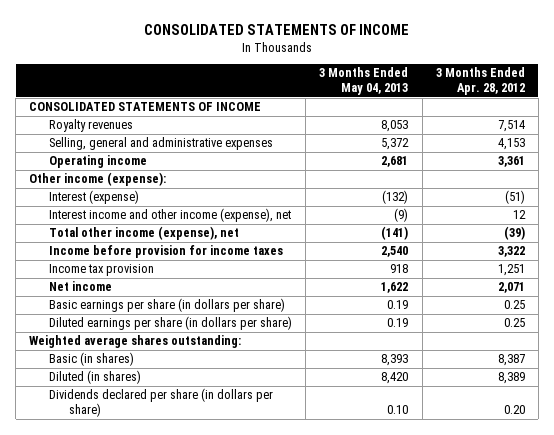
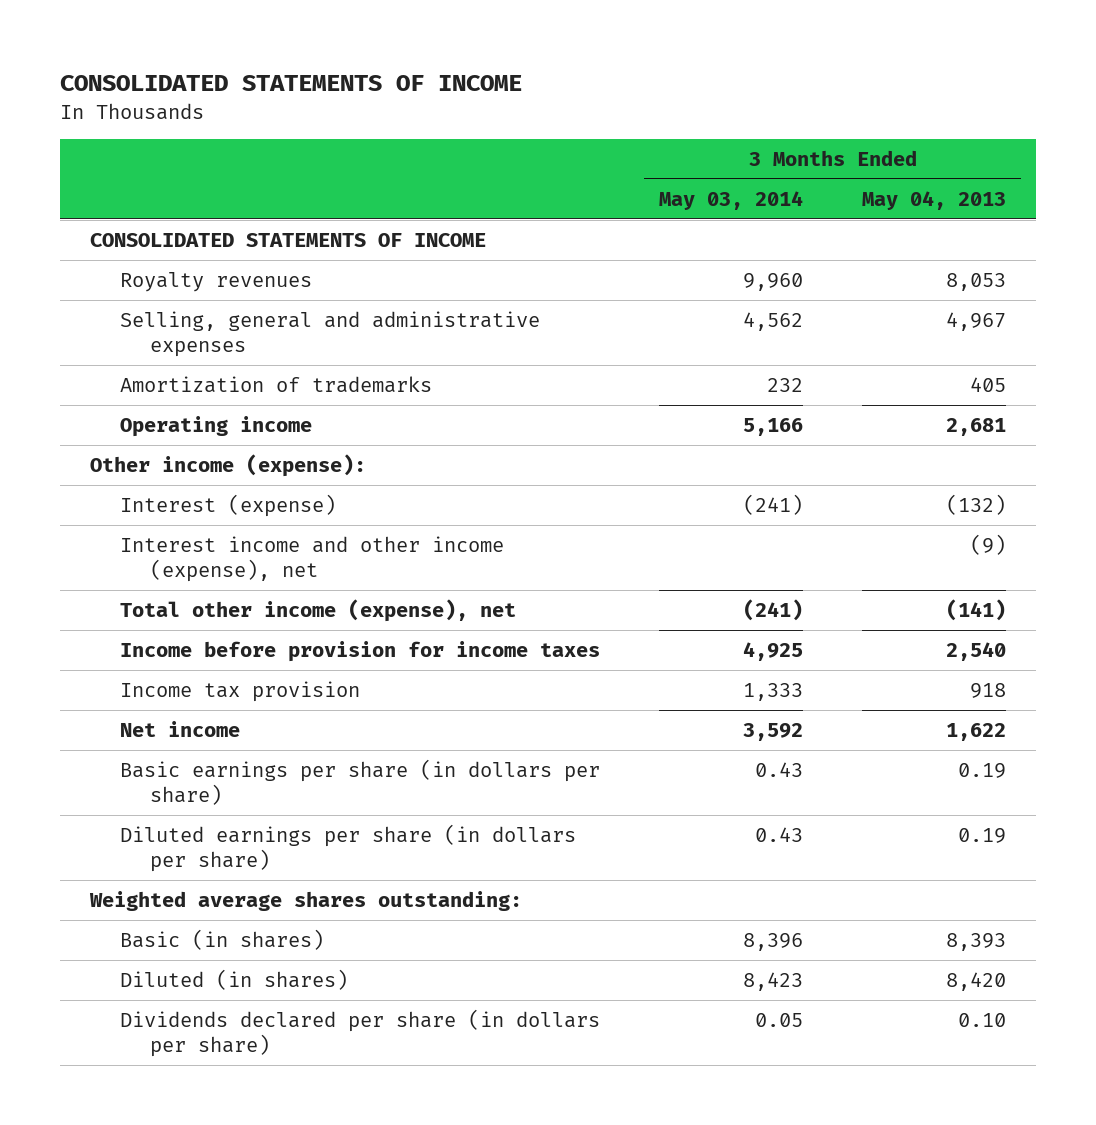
- | 3 Months Ended May 04, 2013 | 3 Months Ended Apr. 28, 2012
+ | 3 Months Ended May 03, 2014 | 3 Months Ended May 04, 2013
- Selling, general and administrative expenses | 5,372 | 4,153
+ Selling, general and administrative expenses | 4,562 | 4,967
+ Amortization of trademarks | 232 | 405

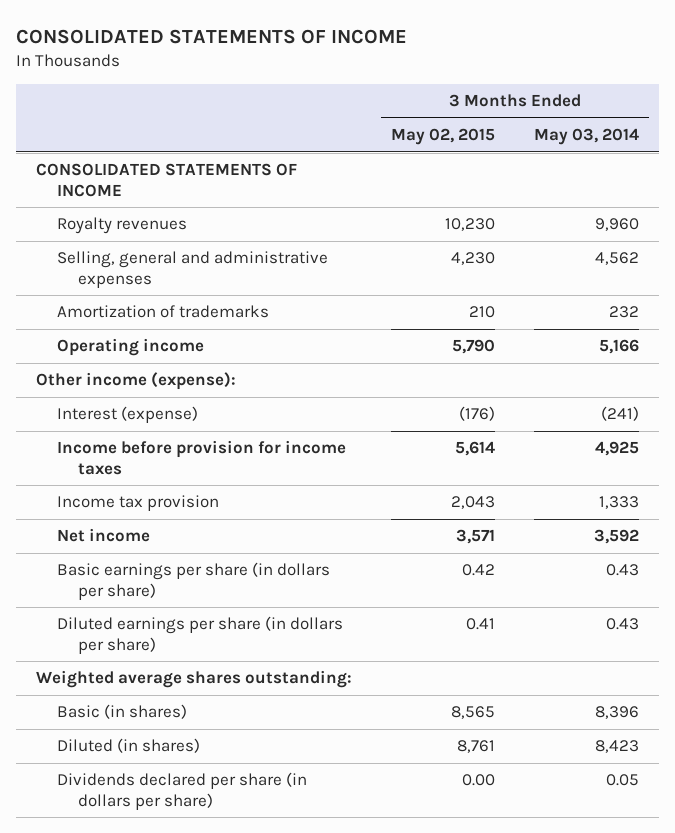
- | 3 Months Ended May 03, 2014 | 3 Months Ended May 04, 2013
+ | 3 Months Ended May 02, 2015 | 3 Months Ended May 03, 2014
- Interest income and other income (expense), net | | (9)
- Total other income (expense), net | (241) | (141)

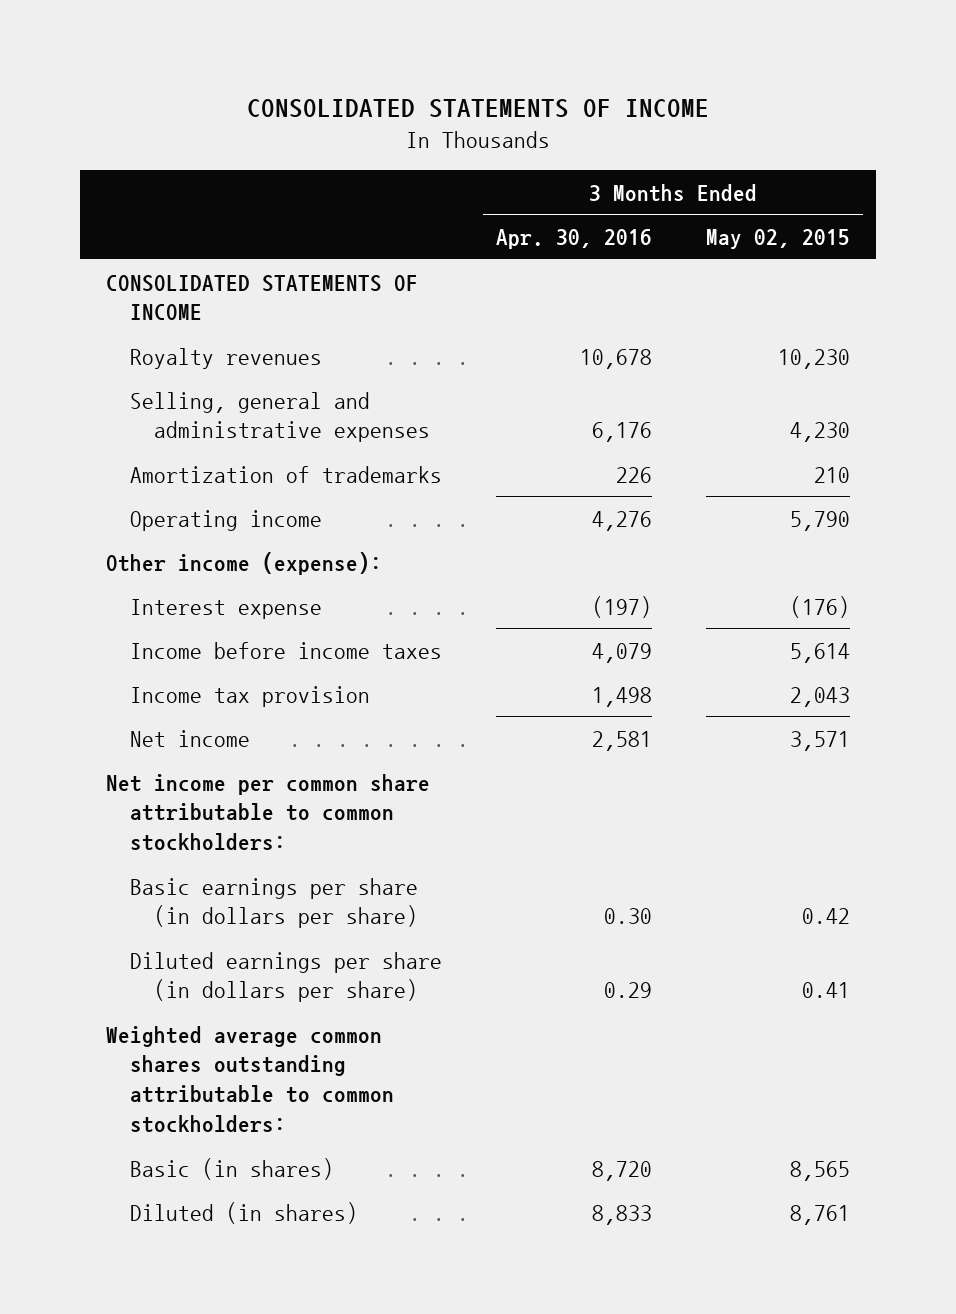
- | 3 Months Ended May 02, 2015 | 3 Months Ended May 03, 2014
+ | 3 Months Ended Apr. 30, 2016 | 3 Months Ended May 02, 2015
- Interest (expense) | (176) | (241)
- Income before provision for income taxes | 5,614 | 4,925
+ Interest expense | (197) | (176)
+ Income before income taxes | 4,079 | 5,614
+ Net income per common share attributable to common stockholders:
- Weighted average shares outstanding:
+ Weighted average common shares outstanding attributable to common stockholders:
- Dividends declared per share (in dollars per share) | 0.00 | 0.05

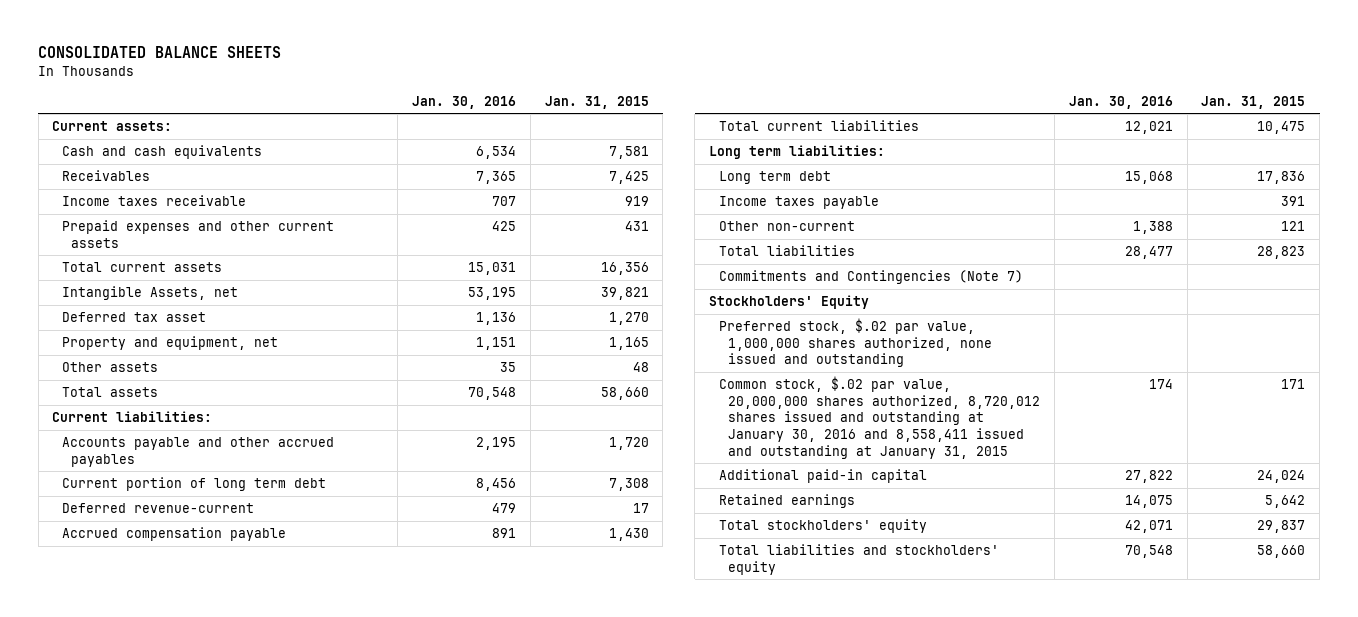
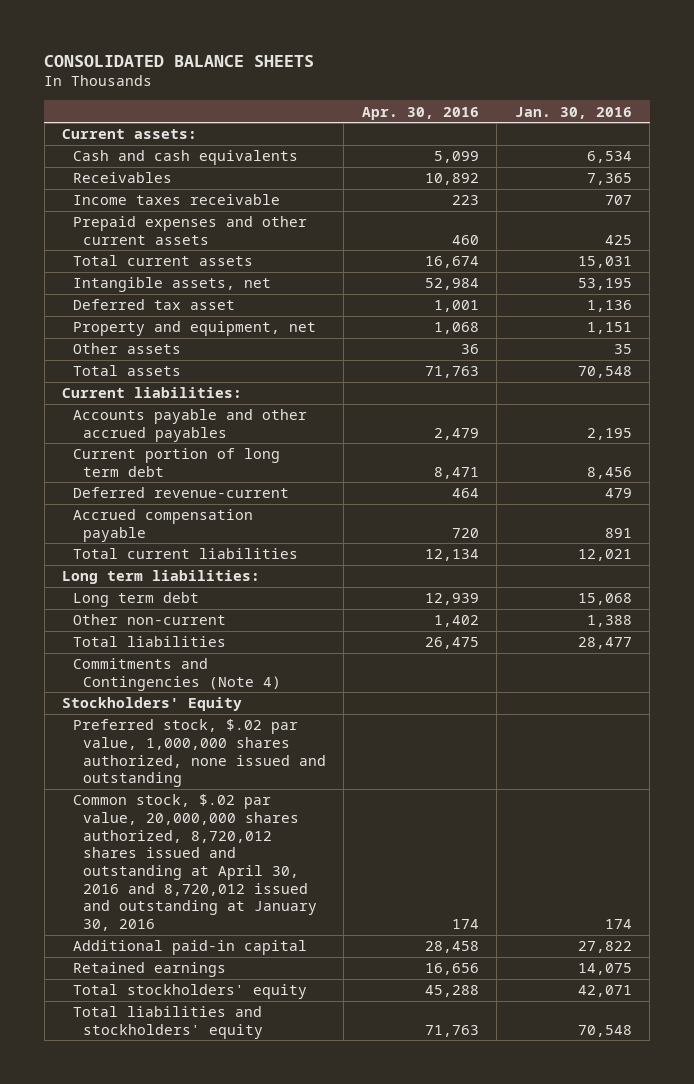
- | Jan. 30, 2016 | Jan. 31, 2015
+ | Apr. 30, 2016 | Jan. 30, 2016
- Intangible Assets, net | 53,195 | 39,821
+ Intangible assets, net | 52,984 | 53,195
- Income taxes payable | | 391
- Commitments and Contingencies (Note 7)
+ Commitments and Contingencies (Note 4)
- Common stock, $.02 par value, 20,000,000 shares authorized, 8,720,012 shares issued and outstanding at January 30, 2016 and 8,558,411 issued and outstanding at January 31, 2015 | 174 | 171
+ Common stock, $.02 par value, 20,000,000 shares authorized, 8,720,012 shares issued and outstanding at April 30, 2016 and 8,720,012 issued and outstanding at January 30, 2016 | 174 | 174

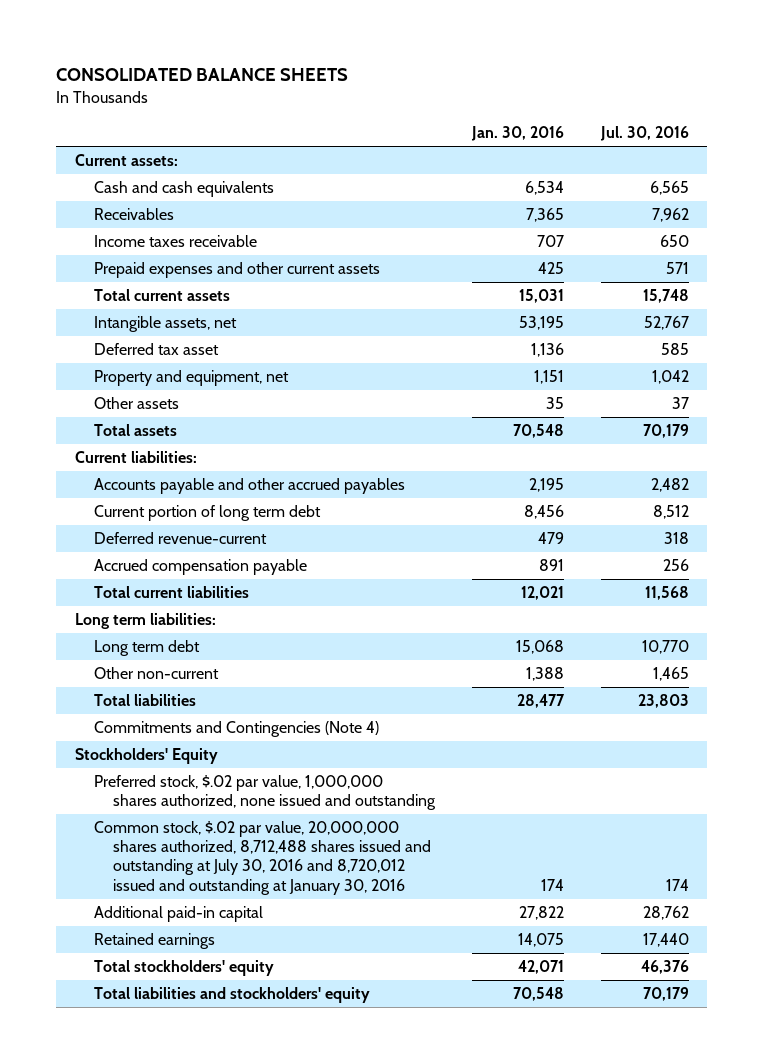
- | Apr. 30, 2016 | Jan. 30, 2016
+ | Jan. 30, 2016 | Jul. 30, 2016
- Common stock, $.02 par value, 20,000,000 shares authorized, 8,720,012 shares issued and outstanding at April 30, 2016 and 8,720,012 issued and outstanding at January 30, 2016 | 174 | 174
+ Common stock, $.02 par value, 20,000,000 shares authorized, 8,712,488 shares issued and outstanding at July 30, 2016 and 8,720,012 issued and outstanding at January 30, 2016 | 174 | 174

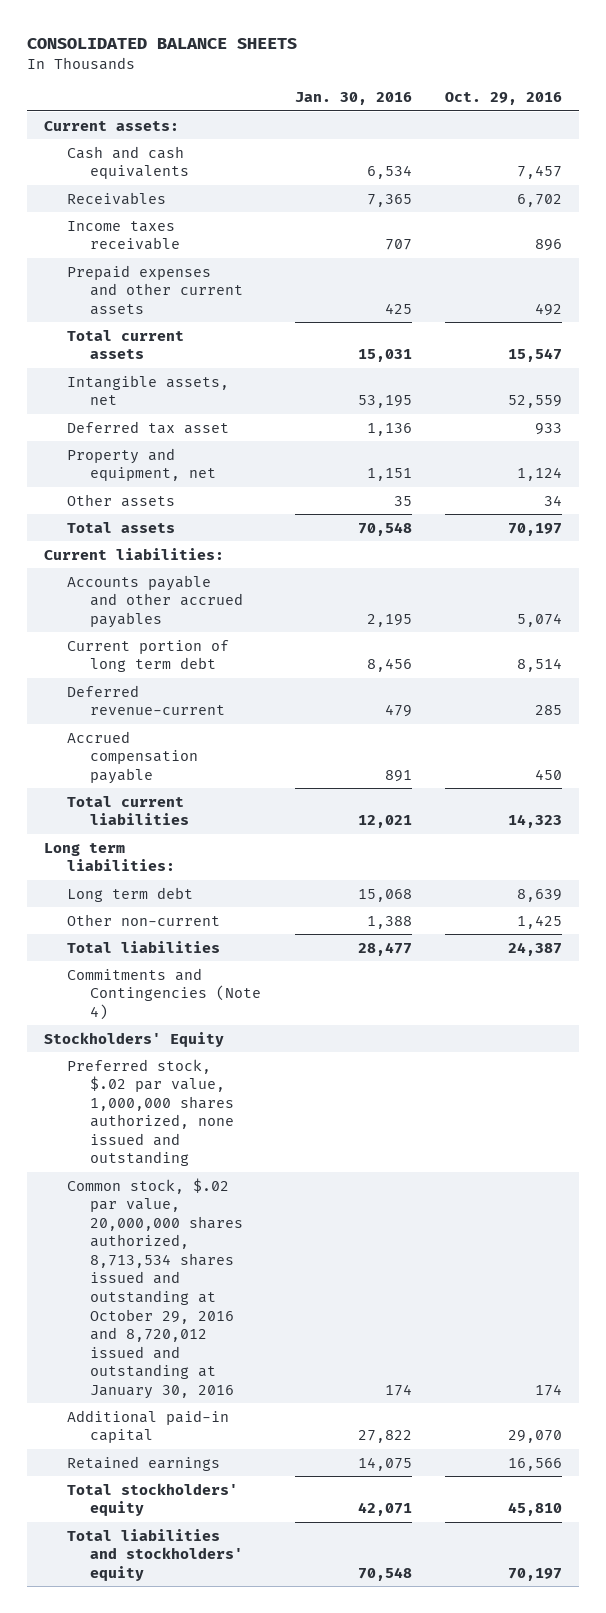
- | Jan. 30, 2016 | Jul. 30, 2016
+ | Jan. 30, 2016 | Oct. 29, 2016
- Common stock, $.02 par value, 20,000,000 shares authorized, 8,712,488 shares issued and outstanding at July 30, 2016 and 8,720,012 issued and outstanding at January 30, 2016 | 174 | 174
+ Common stock, $.02 par value, 20,000,000 shares authorized, 8,713,534 shares issued and outstanding at October 29, 2016 and 8,720,012 issued and outstanding at January 30, 2016 | 174 | 174

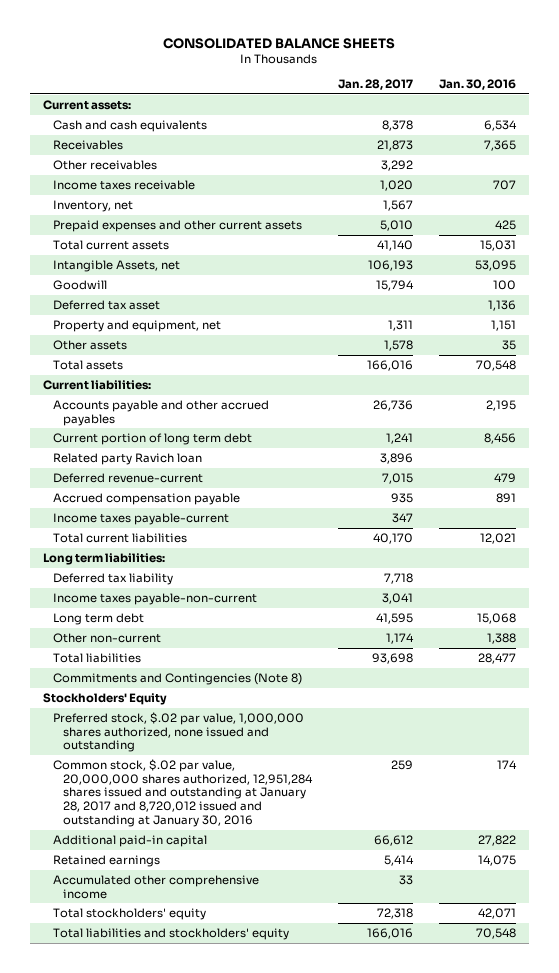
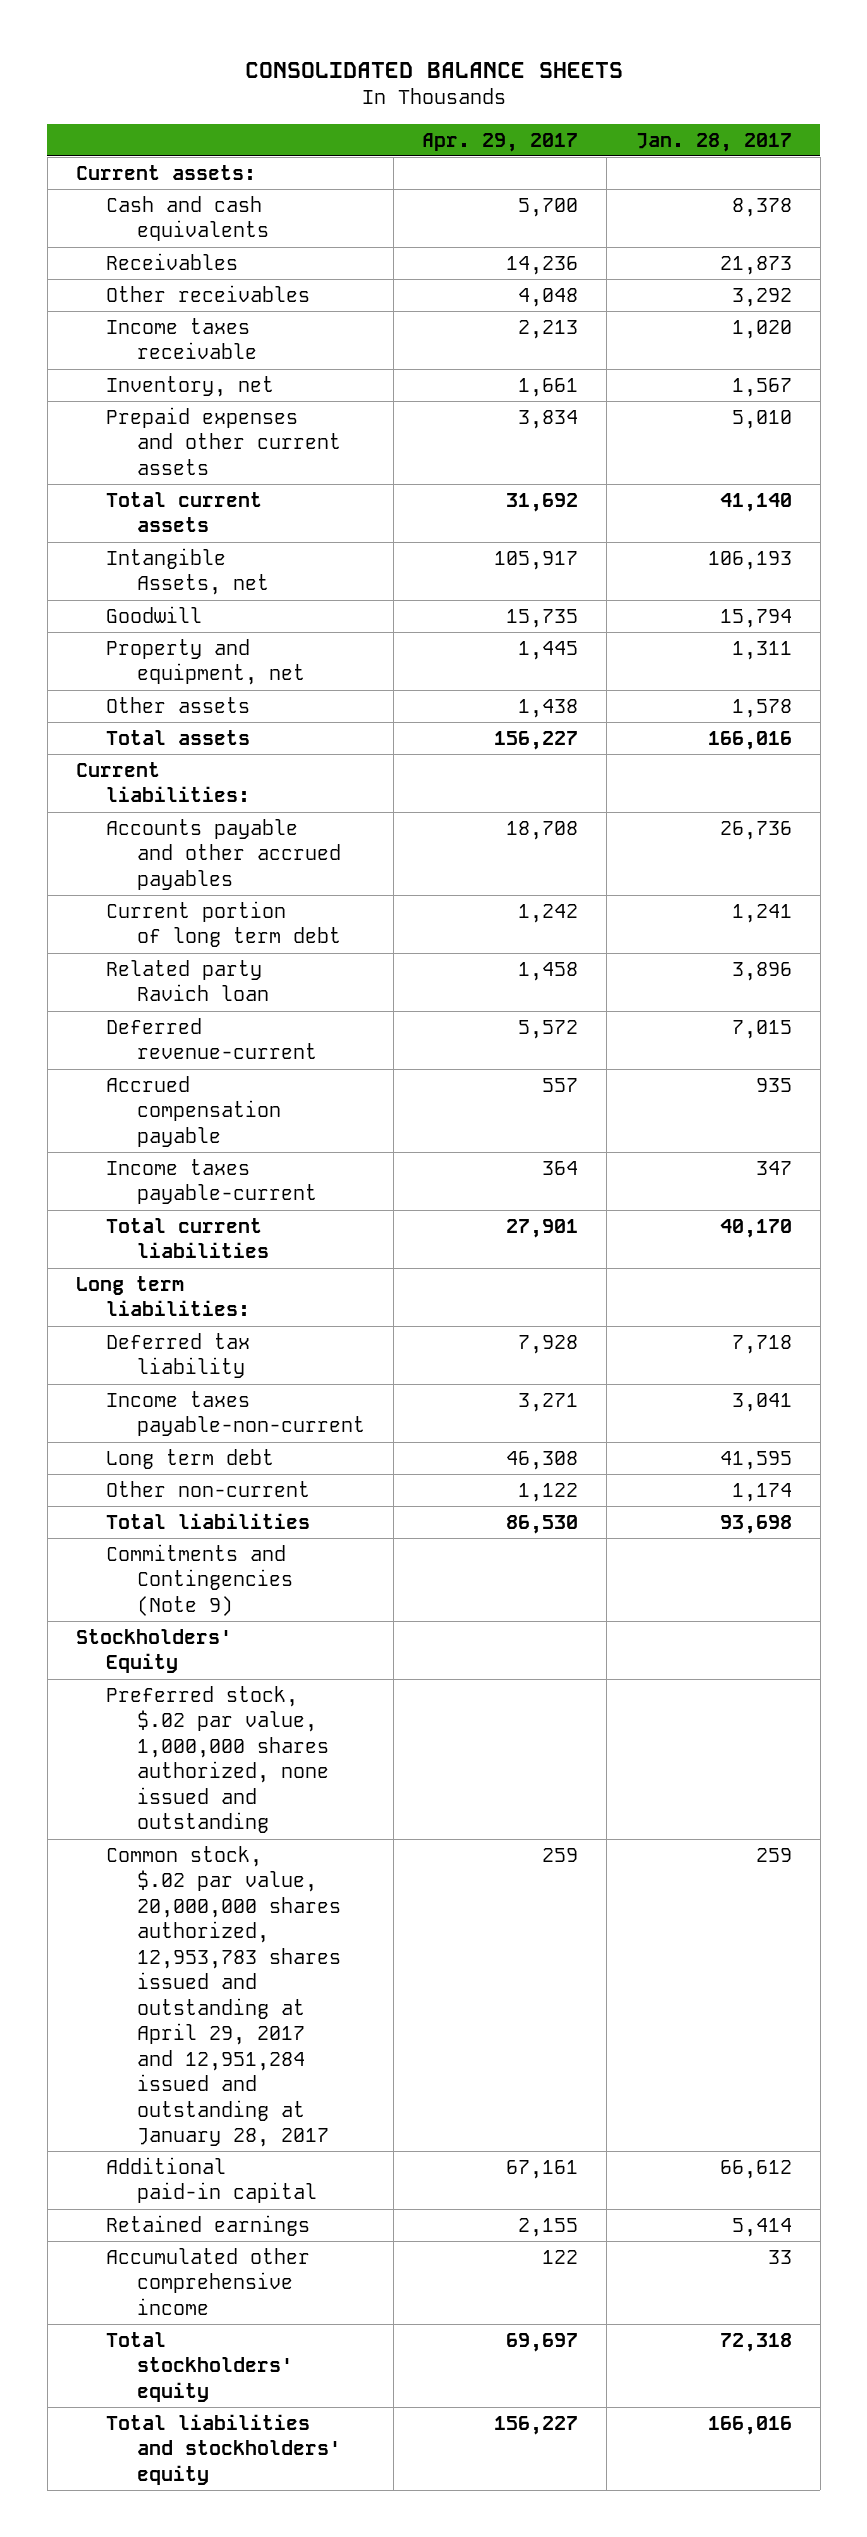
- | Jan. 28, 2017 | Jan. 30, 2016
+ | Apr. 29, 2017 | Jan. 28, 2017
- Deferred tax asset | | 1,136
- Commitments and Contingencies (Note 8)
+ Commitments and Contingencies (Note 9)
- Common stock, $.02 par value, 20,000,000 shares authorized, 12,951,284 shares issued and outstanding at January 28, 2017 and 8,720,012 issued and outstanding at January 30, 2016 | 259 | 174
+ Common stock, $.02 par value, 20,000,000 shares authorized, 12,953,783 shares issued and outstanding at April 29, 2017 and 12,951,284 issued and outstanding at January 28, 2017 | 259 | 259

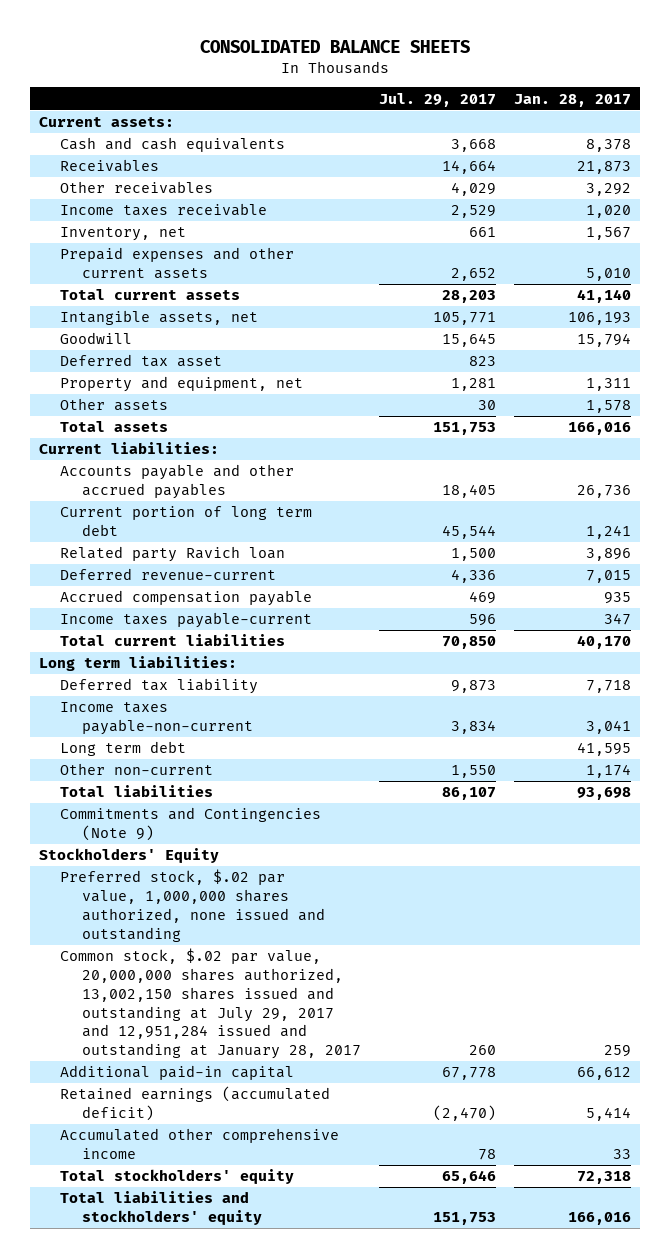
- | Apr. 29, 2017 | Jan. 28, 2017
+ | Jul. 29, 2017 | Jan. 28, 2017
- Intangible Assets, net | 105,917 | 106,193
+ Intangible assets, net | 105,771 | 106,193
+ Deferred tax asset | 823 |
- Common stock, $.02 par value, 20,000,000 shares authorized, 12,953,783 shares issued and outstanding at April 29, 2017 and 12,951,284 issued and outstanding at January 28, 2017 | 259 | 259
+ Common stock, $.02 par value, 20,000,000 shares authorized, 13,002,150 shares issued and outstanding at July 29, 2017 and 12,951,284 issued and outstanding at January 28, 2017 | 260 | 259
- Retained earnings | 2,155 | 5,414
+ Retained earnings (accumulated deficit) | (2,470) | 5,414

